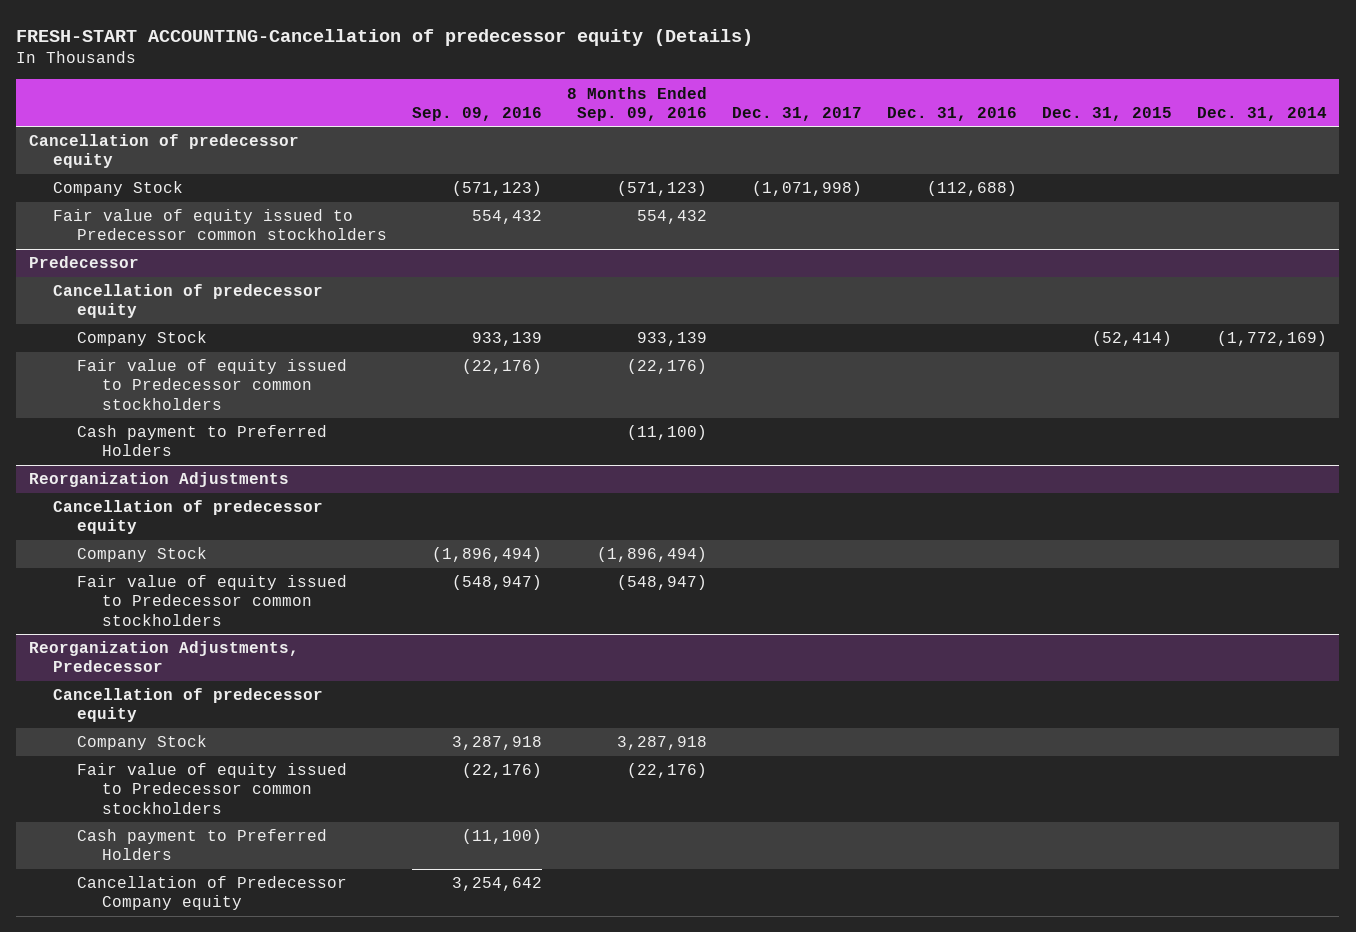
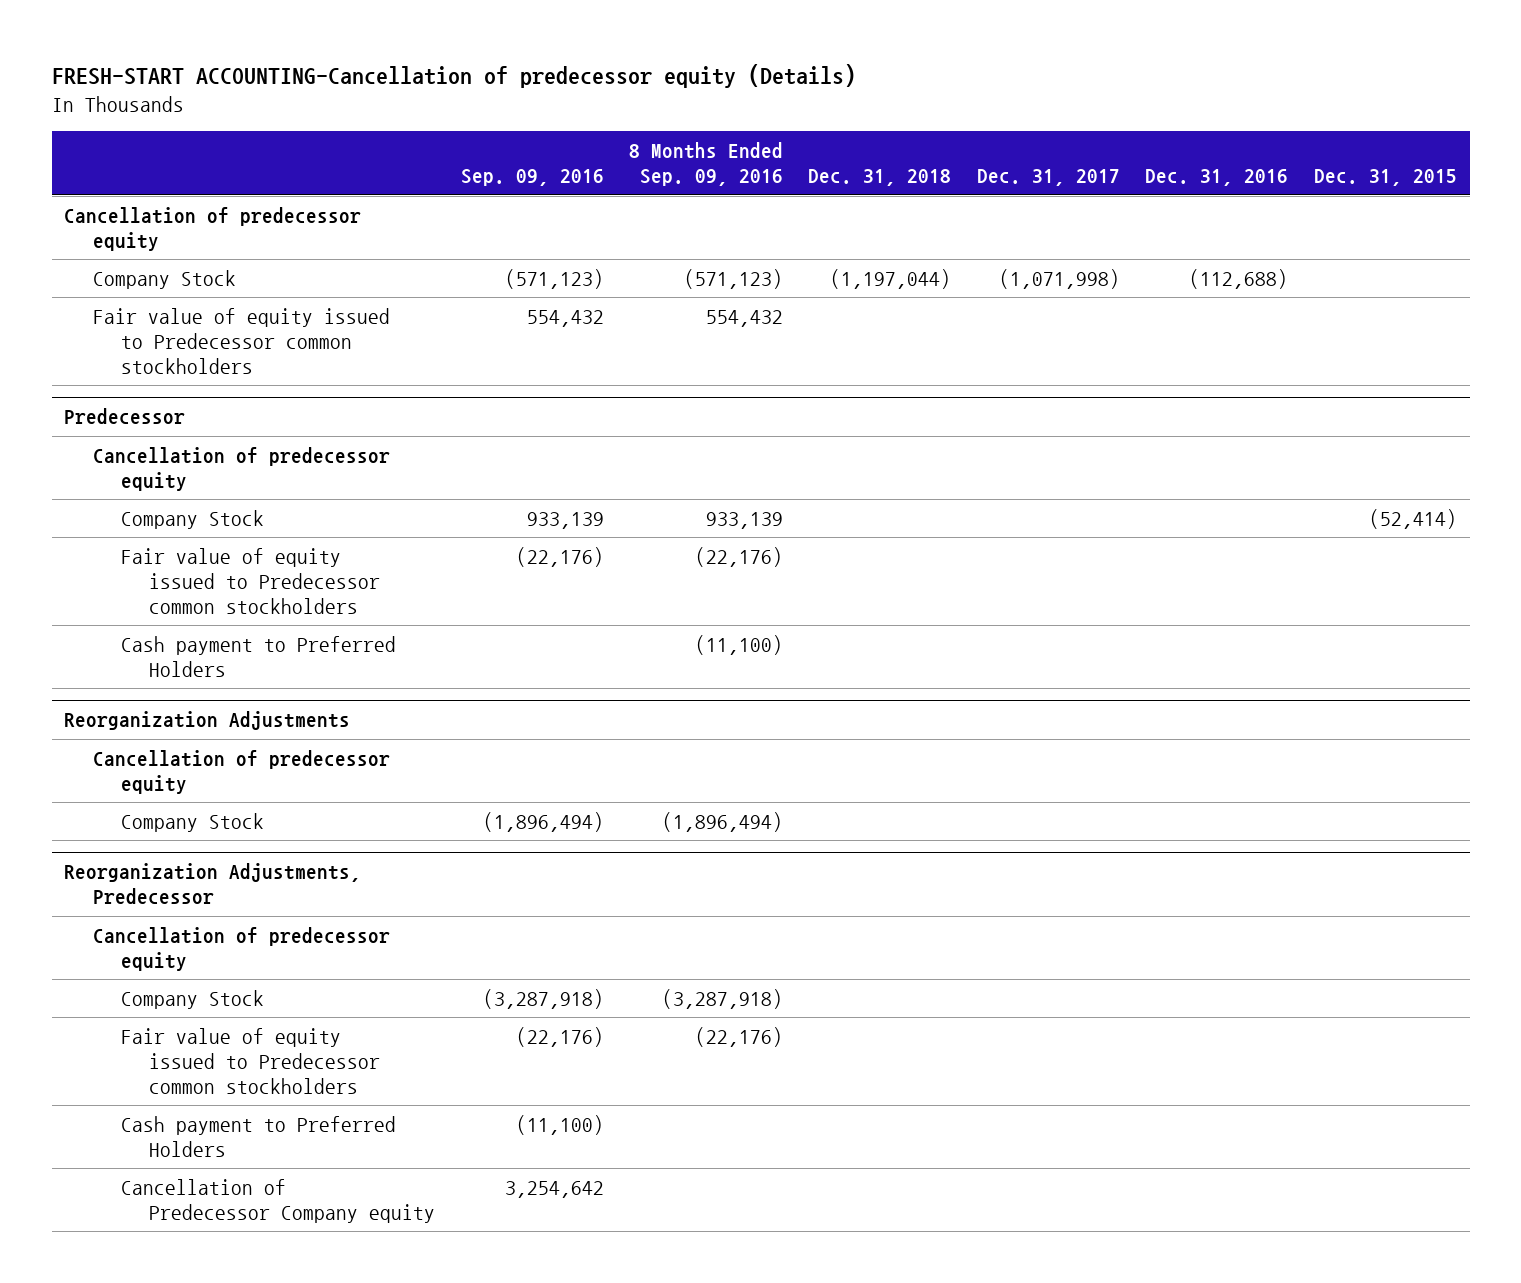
- | Sep. 09, 2016 | 8 Months Ended Sep. 09, 2016 | Dec. 31, 2017 | Dec. 31, 2016 | Dec. 31, 2015 | Dec. 31, 2014
+ | Sep. 09, 2016 | 8 Months Ended Sep. 09, 2016 | Dec. 31, 2018 | Dec. 31, 2017 | Dec. 31, 2016 | Dec. 31, 2015
@ Reorganization Adjustments
- Fair value of equity issued to Predecessor common stockholders | (548,947) | (548,947) | | | |
@ Reorganization Adjustments, Predecessor
- Company Stock | 3,287,918 | 3,287,918 | | | |
+ Company Stock | (3,287,918) | (3,287,918) | | | |

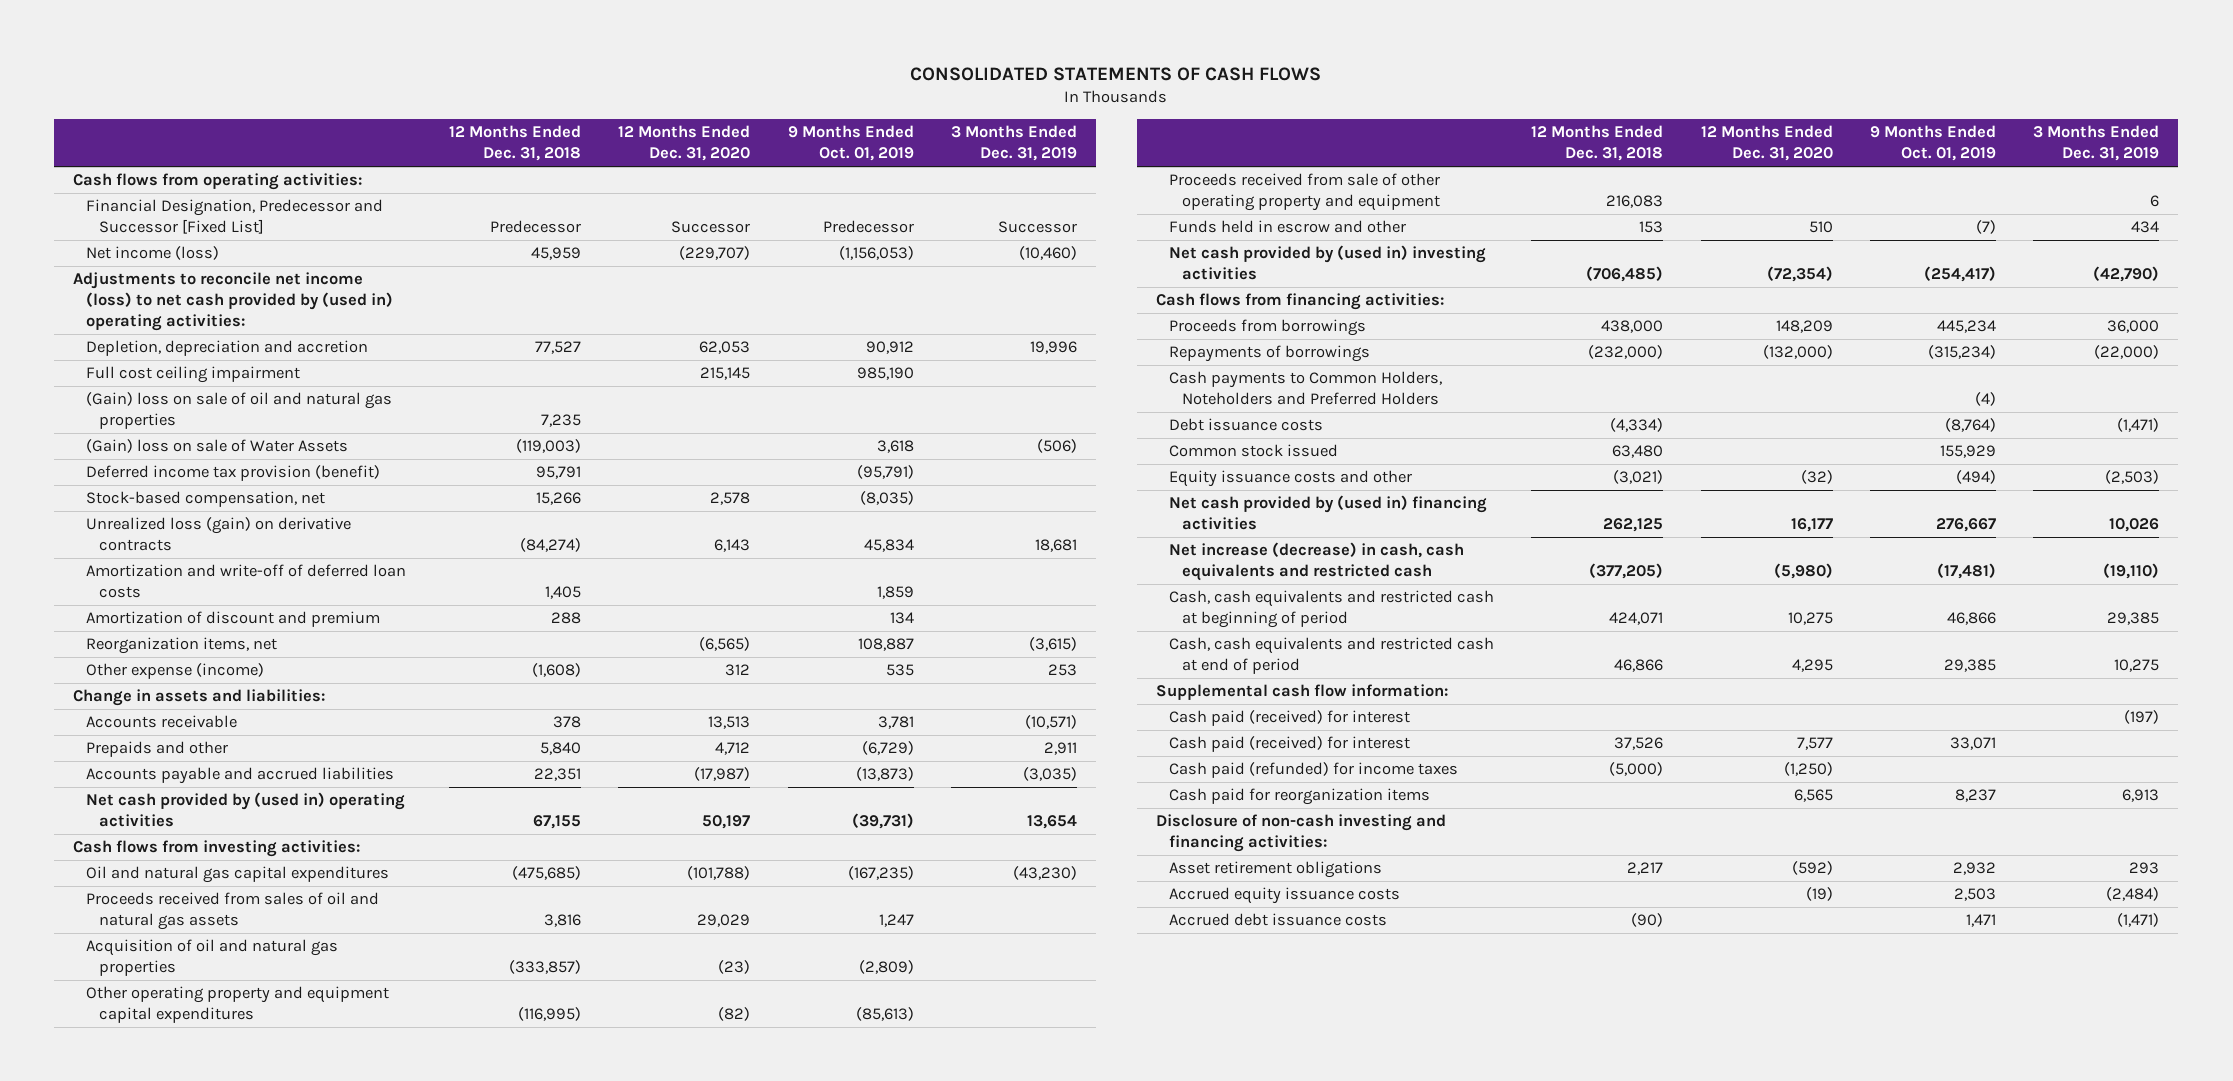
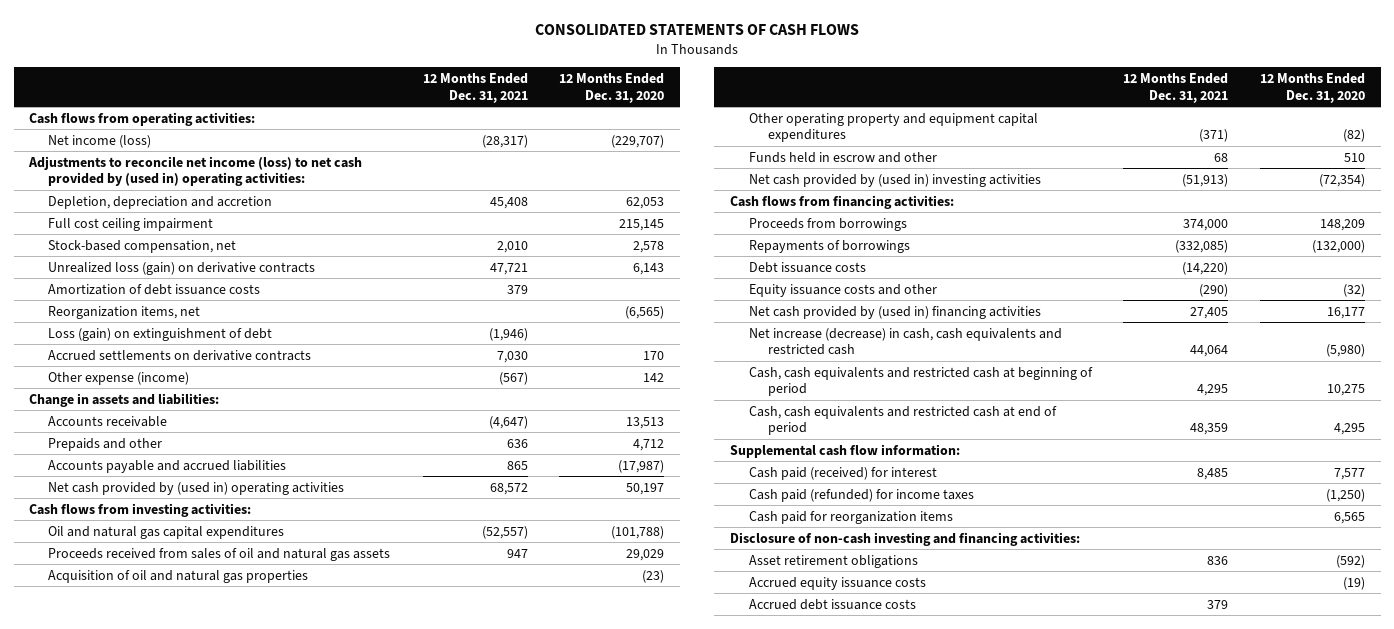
- | 12 Months Ended Dec. 31, 2018 | 12 Months Ended Dec. 31, 2020 | 9 Months Ended Oct. 01, 2019 | 3 Months Ended Dec. 31, 2019
+ | 12 Months Ended Dec. 31, 2021 | 12 Months Ended Dec. 31, 2020
- Financial Designation, Predecessor and Successor [Fixed List] | Predecessor | Successor | Predecessor | Successor
- (Gain) loss on sale of oil and natural gas properties | 7,235 | | |
- (Gain) loss on sale of Water Assets | (119,003) | | 3,618 | (506)
- Deferred income tax provision (benefit) | 95,791 | | (95,791) |
- Amortization and write-off of deferred loan costs | 1,405 | | 1,859 |
- Amortization of discount and premium | 288 | | 134 |
+ Amortization of debt issuance costs | 379 |
- Other expense (income) | (1,608) | 312 | 535 | 253
+ Loss (gain) on extinguishment of debt | (1,946) |
+ Accrued settlements on derivative contracts | 7,030 | 170
+ Other expense (income) | (567) | 142
- Proceeds received from sale of other operating property and equipment | 216,083 | | | 6
- Cash payments to Common Holders, Noteholders and Preferred Holders | | | (4) |
- Common stock issued | 63,480 | | 155,929 |
- Cash paid (received) for interest | | | | (197)

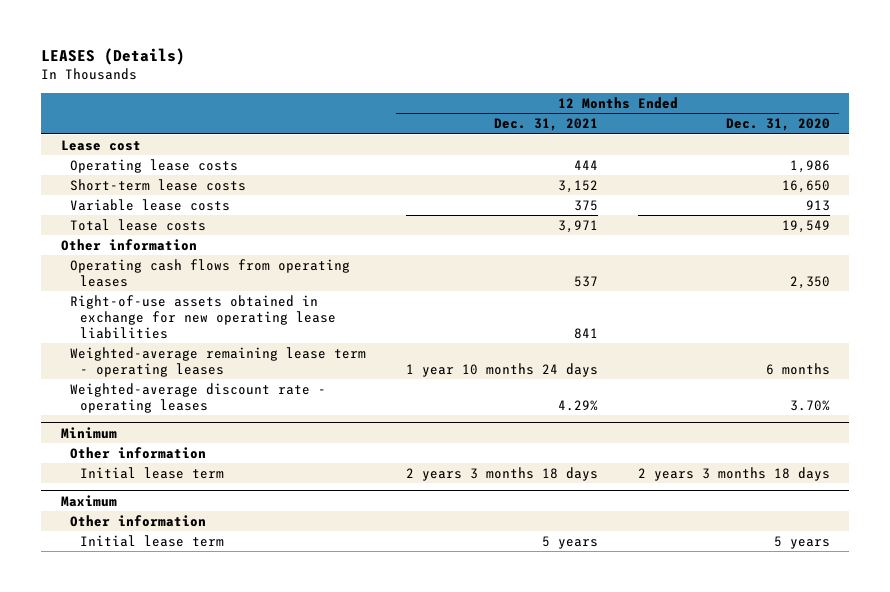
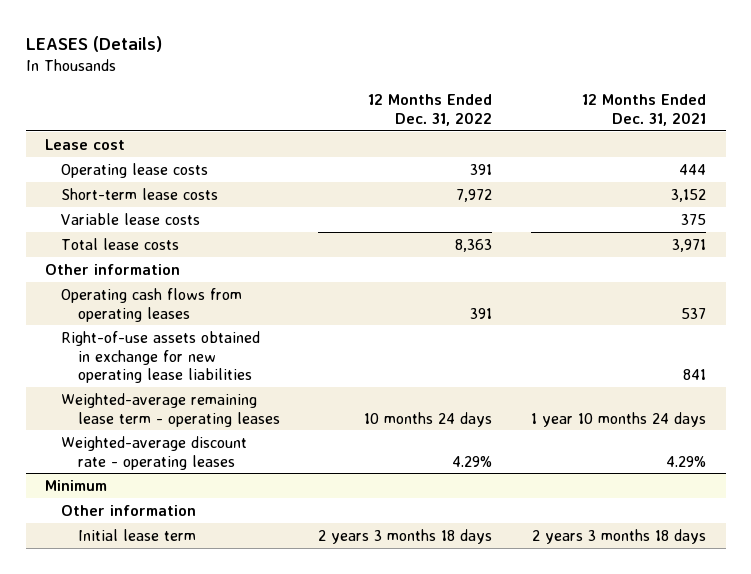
- | 12 Months Ended Dec. 31, 2021 | 12 Months Ended Dec. 31, 2020
+ | 12 Months Ended Dec. 31, 2022 | 12 Months Ended Dec. 31, 2021
- Maximum
- Other information
- Initial lease term | 5 years | 5 years

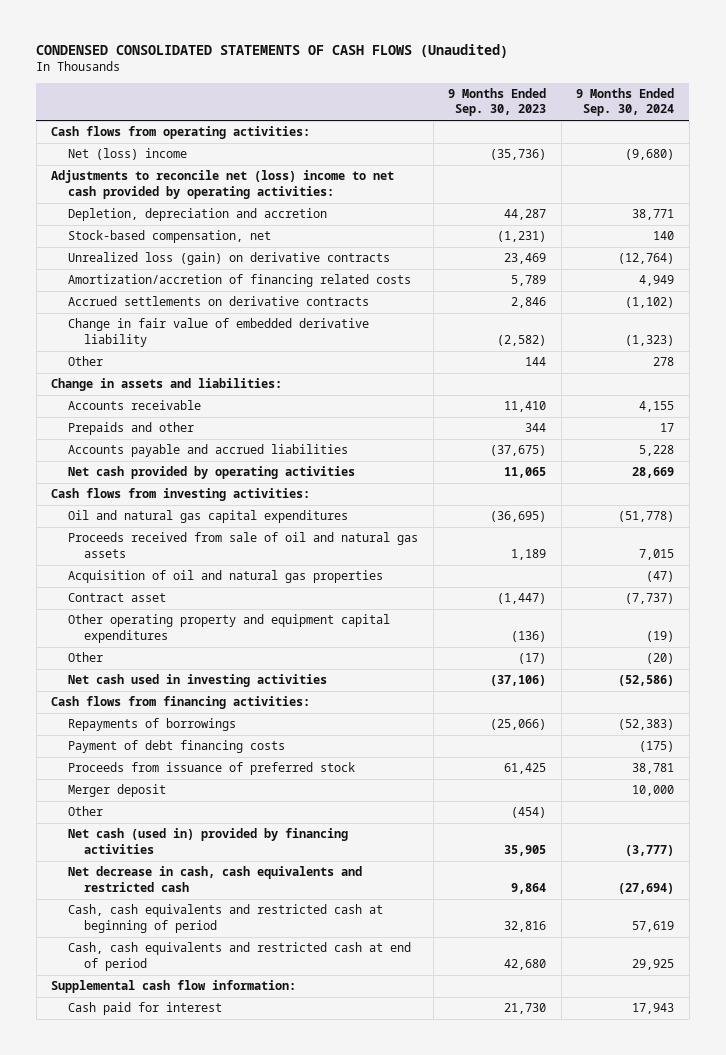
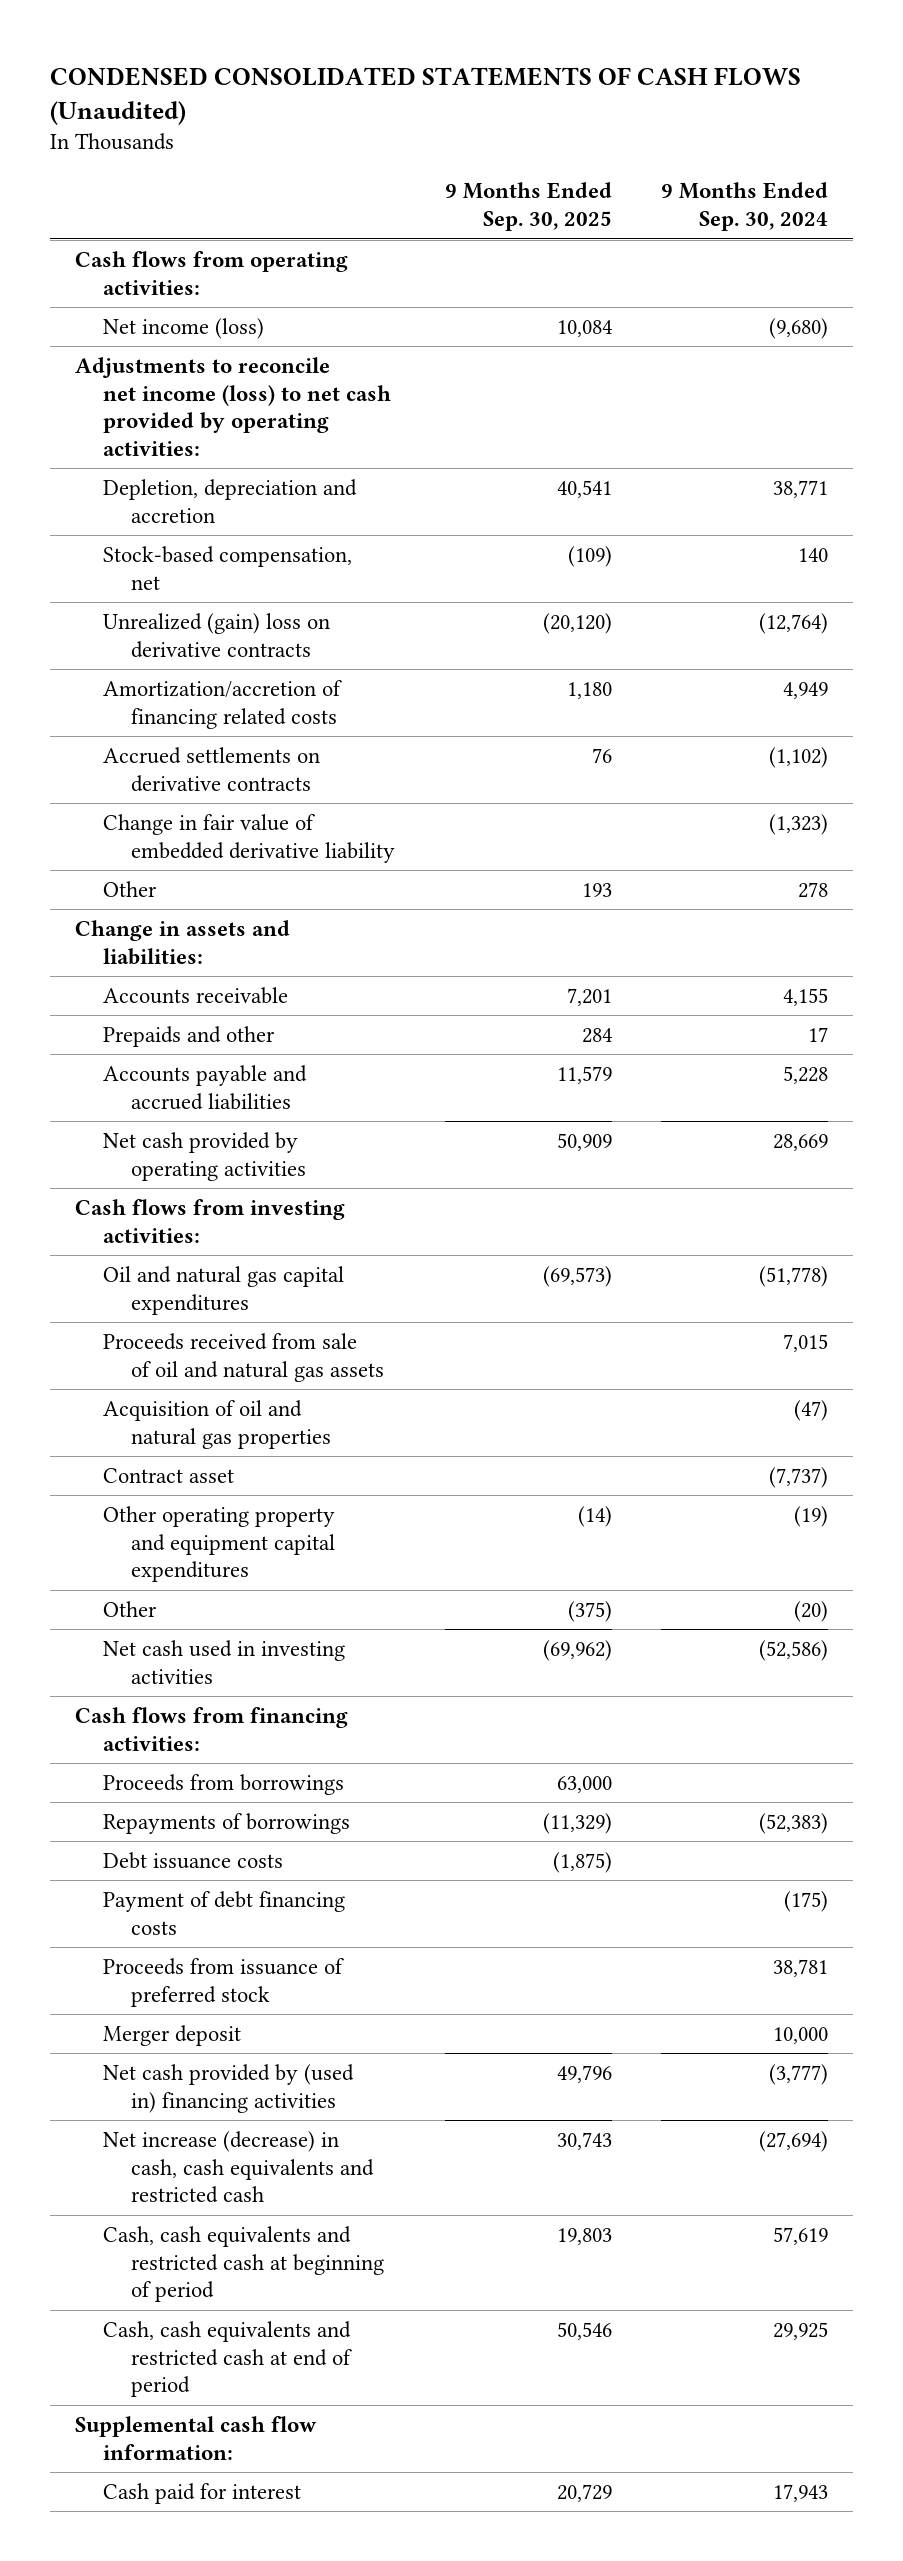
- | 9 Months Ended Sep. 30, 2023 | 9 Months Ended Sep. 30, 2024
+ | 9 Months Ended Sep. 30, 2025 | 9 Months Ended Sep. 30, 2024
- Net (loss) income | (35,736) | (9,680)
- Adjustments to reconcile net (loss) income to net cash provided by operating activities:
+ Net income (loss) | 10,084 | (9,680)
+ Adjustments to reconcile net income (loss) to net cash provided by operating activities:
- Unrealized loss (gain) on derivative contracts | 23,469 | (12,764)
+ Unrealized (gain) loss on derivative contracts | (20,120) | (12,764)
+ Proceeds from borrowings | 63,000 |
+ Debt issuance costs | (1,875) |
- Other | (454) |
- Net cash (used in) provided by financing activities | 35,905 | (3,777)
- Net decrease in cash, cash equivalents and restricted cash | 9,864 | (27,694)
+ Net cash provided by (used in) financing activities | 49,796 | (3,777)
+ Net increase (decrease) in cash, cash equivalents and restricted cash | 30,743 | (27,694)

